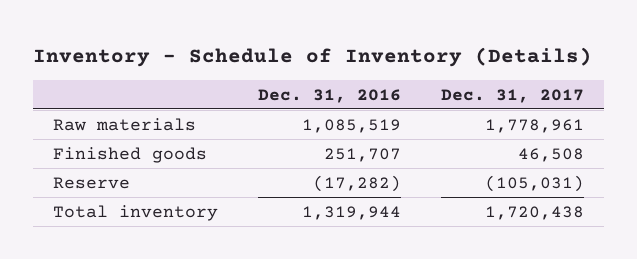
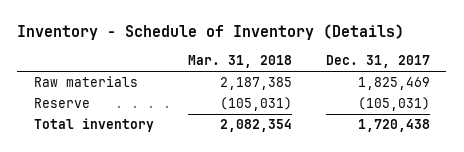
- | Dec. 31, 2016 | Dec. 31, 2017
+ | Mar. 31, 2018 | Dec. 31, 2017
- Raw materials | 1,085,519 | 1,778,961
- Finished goods | 251,707 | 46,508
+ Raw materials | 2,187,385 | 1,825,469

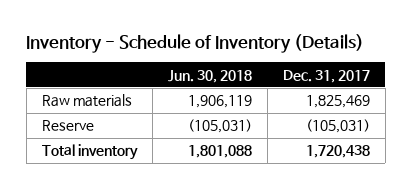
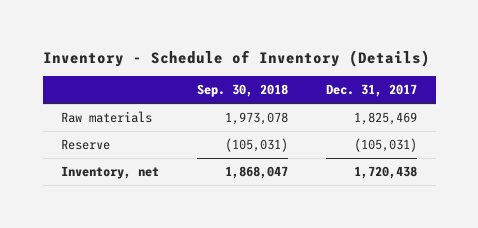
- | Jun. 30, 2018 | Dec. 31, 2017
+ | Sep. 30, 2018 | Dec. 31, 2017
- Total inventory | 1,801,088 | 1,720,438
+ Inventory, net | 1,868,047 | 1,720,438

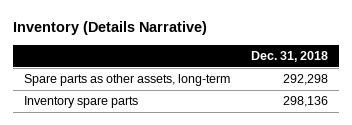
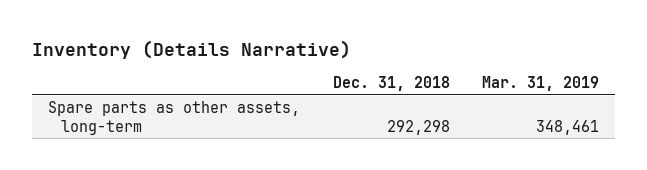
- | Dec. 31, 2018
+ | Dec. 31, 2018 | Mar. 31, 2019
- Inventory spare parts | 298,136

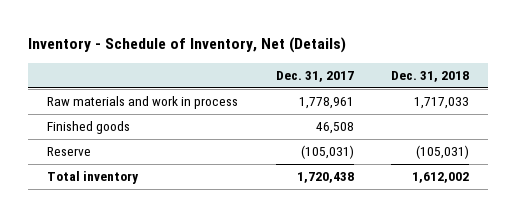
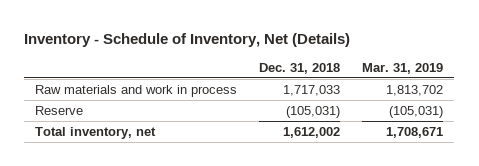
- | Dec. 31, 2017 | Dec. 31, 2018
+ | Dec. 31, 2018 | Mar. 31, 2019
- Finished goods | 46,508 |
- Total inventory | 1,720,438 | 1,612,002
+ Total inventory, net | 1,612,002 | 1,708,671

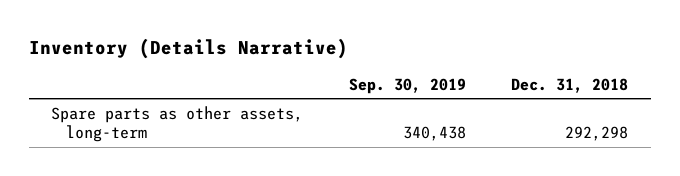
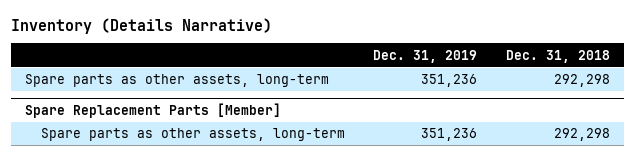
- | Sep. 30, 2019 | Dec. 31, 2018
+ | Dec. 31, 2019 | Dec. 31, 2018
+ Spare Replacement Parts [Member]
+ Spare parts as other assets, long-term | 351,236 | 292,298

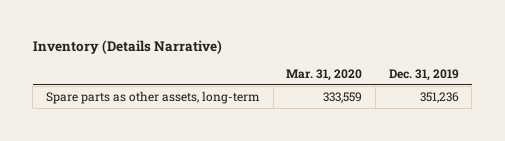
- | Dec. 31, 2019 | Dec. 31, 2018
+ | Mar. 31, 2020 | Dec. 31, 2019
- Spare Replacement Parts [Member]
- Spare parts as other assets, long-term | 351,236 | 292,298

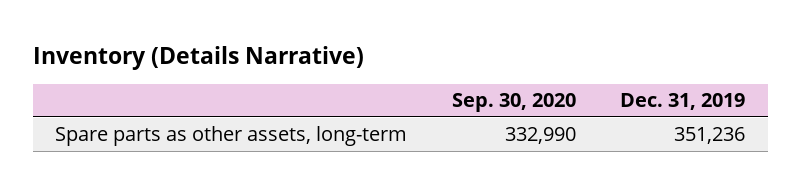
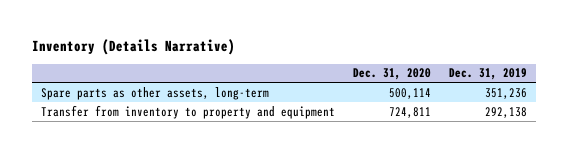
- | Sep. 30, 2020 | Dec. 31, 2019
+ | Dec. 31, 2020 | Dec. 31, 2019
+ Transfer from inventory to property and equipment | 724,811 | 292,138

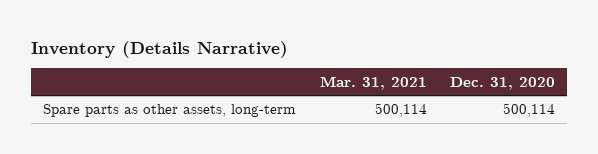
- | Dec. 31, 2020 | Dec. 31, 2019
+ | Mar. 31, 2021 | Dec. 31, 2020
- Transfer from inventory to property and equipment | 724,811 | 292,138

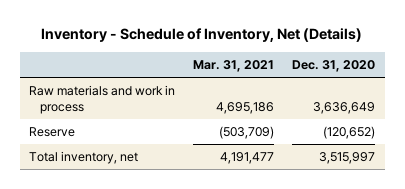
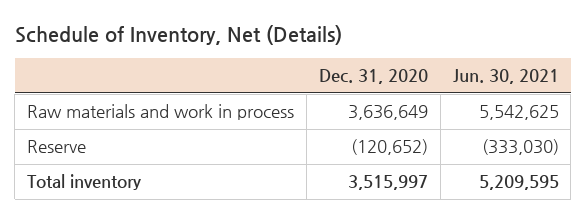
- Inventory - Schedule of Inventory, Net (Details)
+ Schedule of Inventory, Net (Details)
- | Mar. 31, 2021 | Dec. 31, 2020
+ | Dec. 31, 2020 | Jun. 30, 2021
- Total inventory, net | 4,191,477 | 3,515,997
+ Total inventory | 3,515,997 | 5,209,595

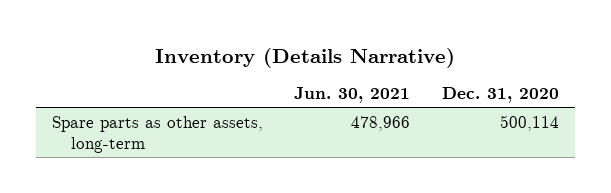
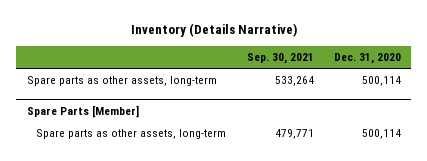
- | Jun. 30, 2021 | Dec. 31, 2020
+ | Sep. 30, 2021 | Dec. 31, 2020
+ Spare Parts [Member]
+ Spare parts as other assets, long-term | 479,771 | 500,114

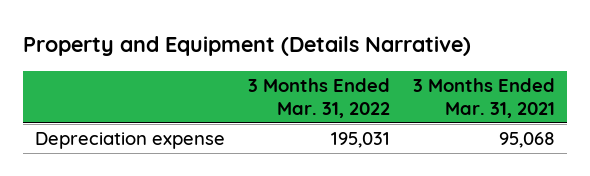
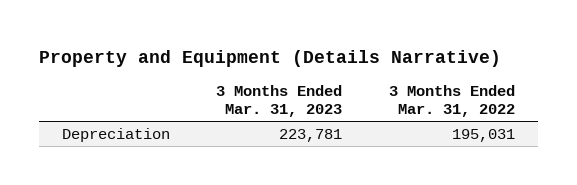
- | 3 Months Ended Mar. 31, 2022 | 3 Months Ended Mar. 31, 2021
+ | 3 Months Ended Mar. 31, 2023 | 3 Months Ended Mar. 31, 2022
- Depreciation expense | 195,031 | 95,068
+ Depreciation | 223,781 | 195,031

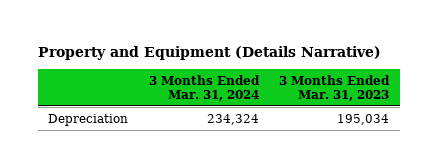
- | 3 Months Ended Mar. 31, 2023 | 3 Months Ended Mar. 31, 2022
+ | 3 Months Ended Mar. 31, 2024 | 3 Months Ended Mar. 31, 2023
- Depreciation | 223,781 | 195,031
+ Depreciation | 234,324 | 195,034

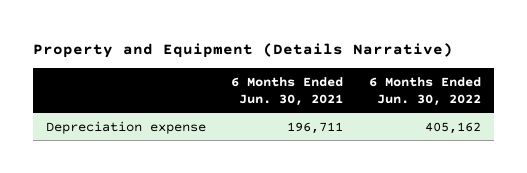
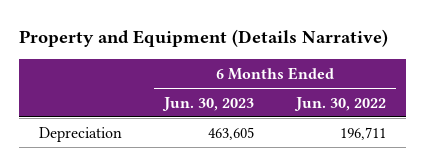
- | 6 Months Ended Jun. 30, 2021 | 6 Months Ended Jun. 30, 2022
+ | 6 Months Ended Jun. 30, 2023 | 6 Months Ended Jun. 30, 2022
- Depreciation expense | 196,711 | 405,162
+ Depreciation | 463,605 | 196,711

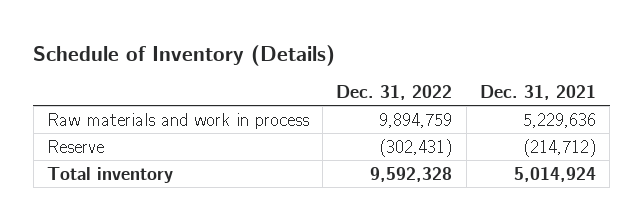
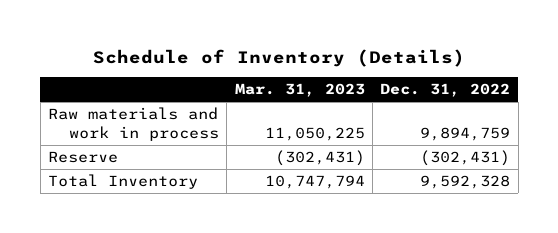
- | Dec. 31, 2022 | Dec. 31, 2021
+ | Mar. 31, 2023 | Dec. 31, 2022
- Total inventory | 9,592,328 | 5,014,924
+ Total Inventory | 10,747,794 | 9,592,328

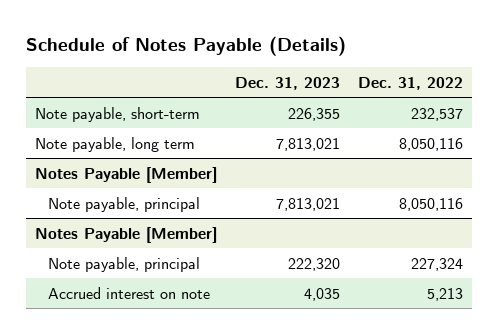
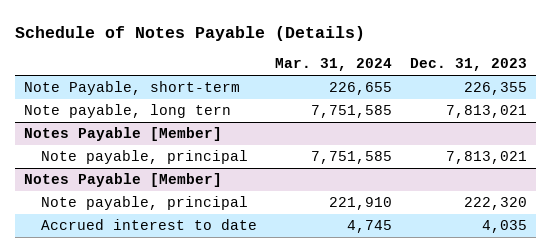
- | Dec. 31, 2023 | Dec. 31, 2022
+ | Mar. 31, 2024 | Dec. 31, 2023
- Note payable, short-term | 226,355 | 232,537
- Note payable, long term | 7,813,021 | 8,050,116
+ Note Payable, short-term | 226,655 | 226,355
+ Note payable, long tern | 7,751,585 | 7,813,021
@ Notes Payable [Member]
- Accrued interest on note | 4,035 | 5,213
+ Accrued interest to date | 4,745 | 4,035

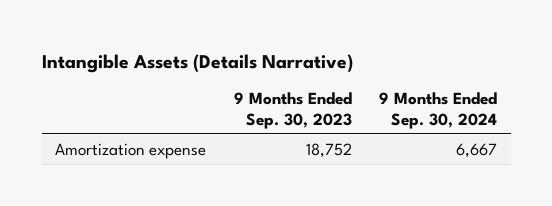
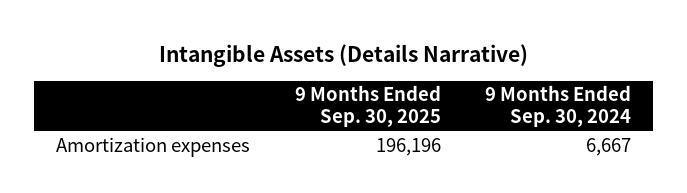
- | 9 Months Ended Sep. 30, 2023 | 9 Months Ended Sep. 30, 2024
+ | 9 Months Ended Sep. 30, 2025 | 9 Months Ended Sep. 30, 2024
- Amortization expense | 18,752 | 6,667
+ Amortization expenses | 196,196 | 6,667

